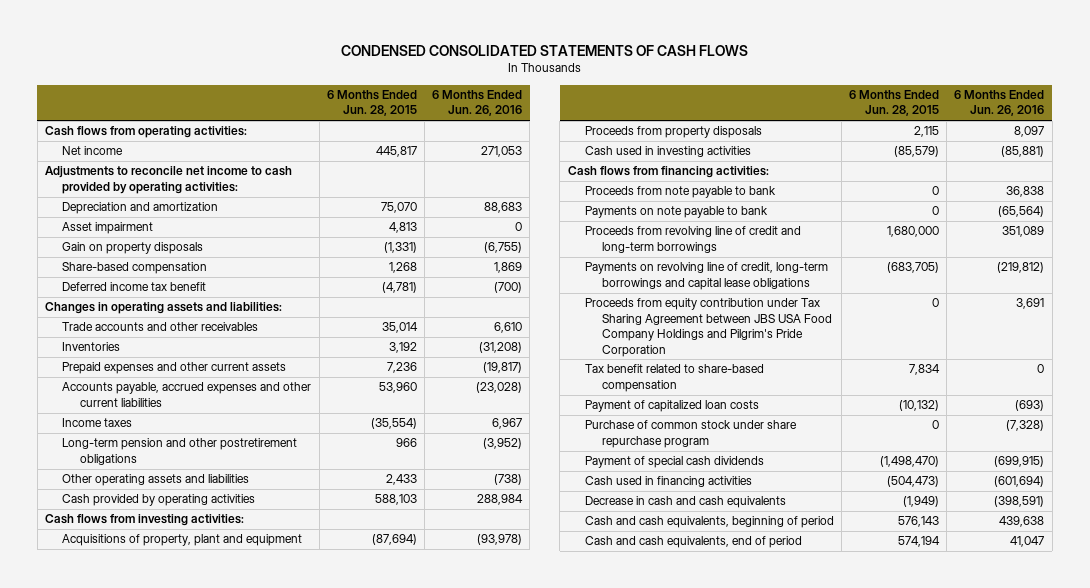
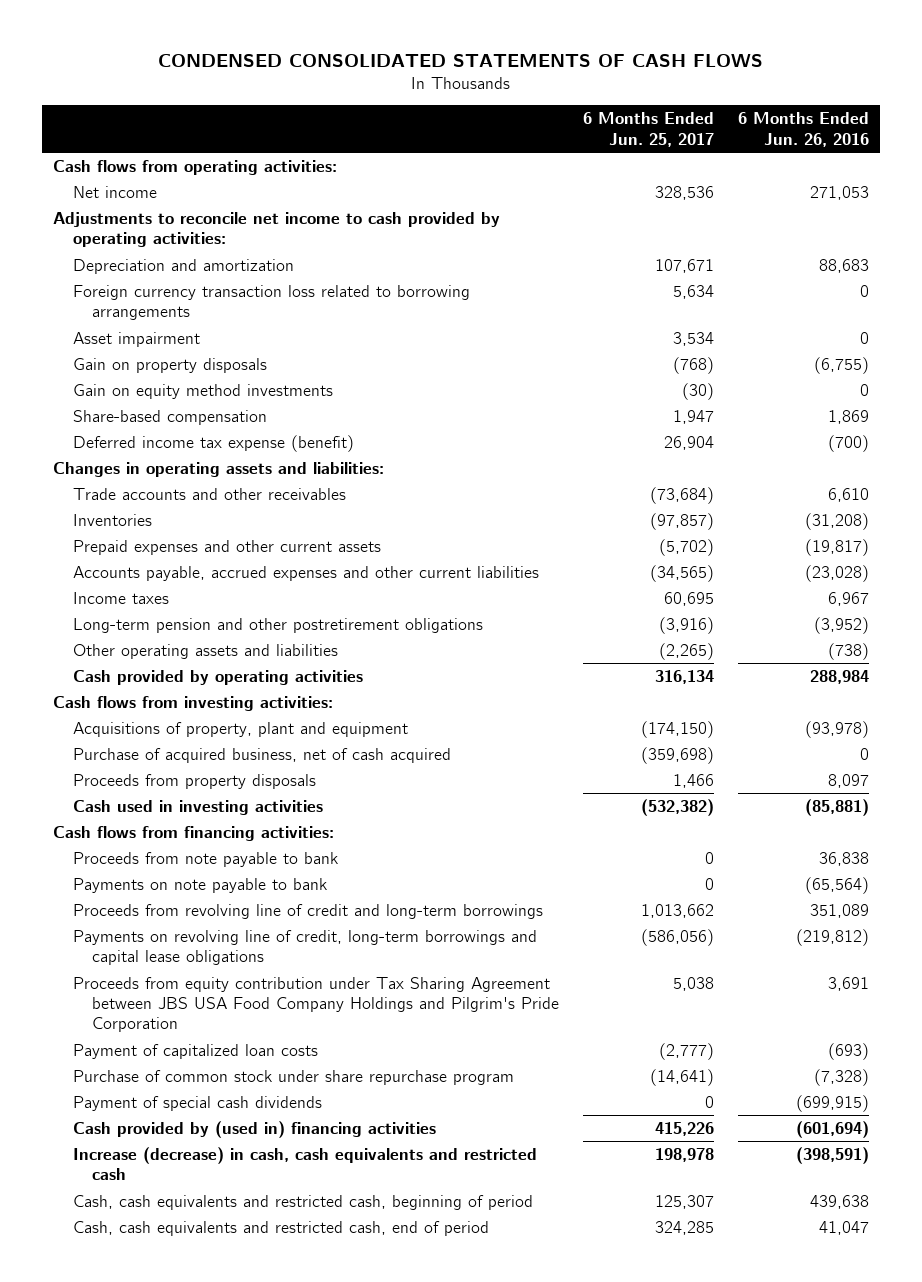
- | 6 Months Ended Jun. 28, 2015 | 6 Months Ended Jun. 26, 2016
+ | 6 Months Ended Jun. 25, 2017 | 6 Months Ended Jun. 26, 2016
+ Foreign currency transaction loss related to borrowing arrangements | 5,634 | 0
+ Gain on equity method investments | (30) | 0
- Deferred income tax benefit | (4,781) | (700)
+ Deferred income tax expense (benefit) | 26,904 | (700)
+ Purchase of acquired business, net of cash acquired | (359,698) | 0
- Tax benefit related to share-based compensation | 7,834 | 0
- Cash used in financing activities | (504,473) | (601,694)
- Decrease in cash and cash equivalents | (1,949) | (398,591)
- Cash and cash equivalents, beginning of period | 576,143 | 439,638
- Cash and cash equivalents, end of period | 574,194 | 41,047
+ Cash provided by (used in) financing activities | 415,226 | (601,694)
+ Increase (decrease) in cash, cash equivalents and restricted cash | 198,978 | (398,591)
+ Cash, cash equivalents and restricted cash, beginning of period | 125,307 | 439,638
+ Cash, cash equivalents and restricted cash, end of period | 324,285 | 41,047

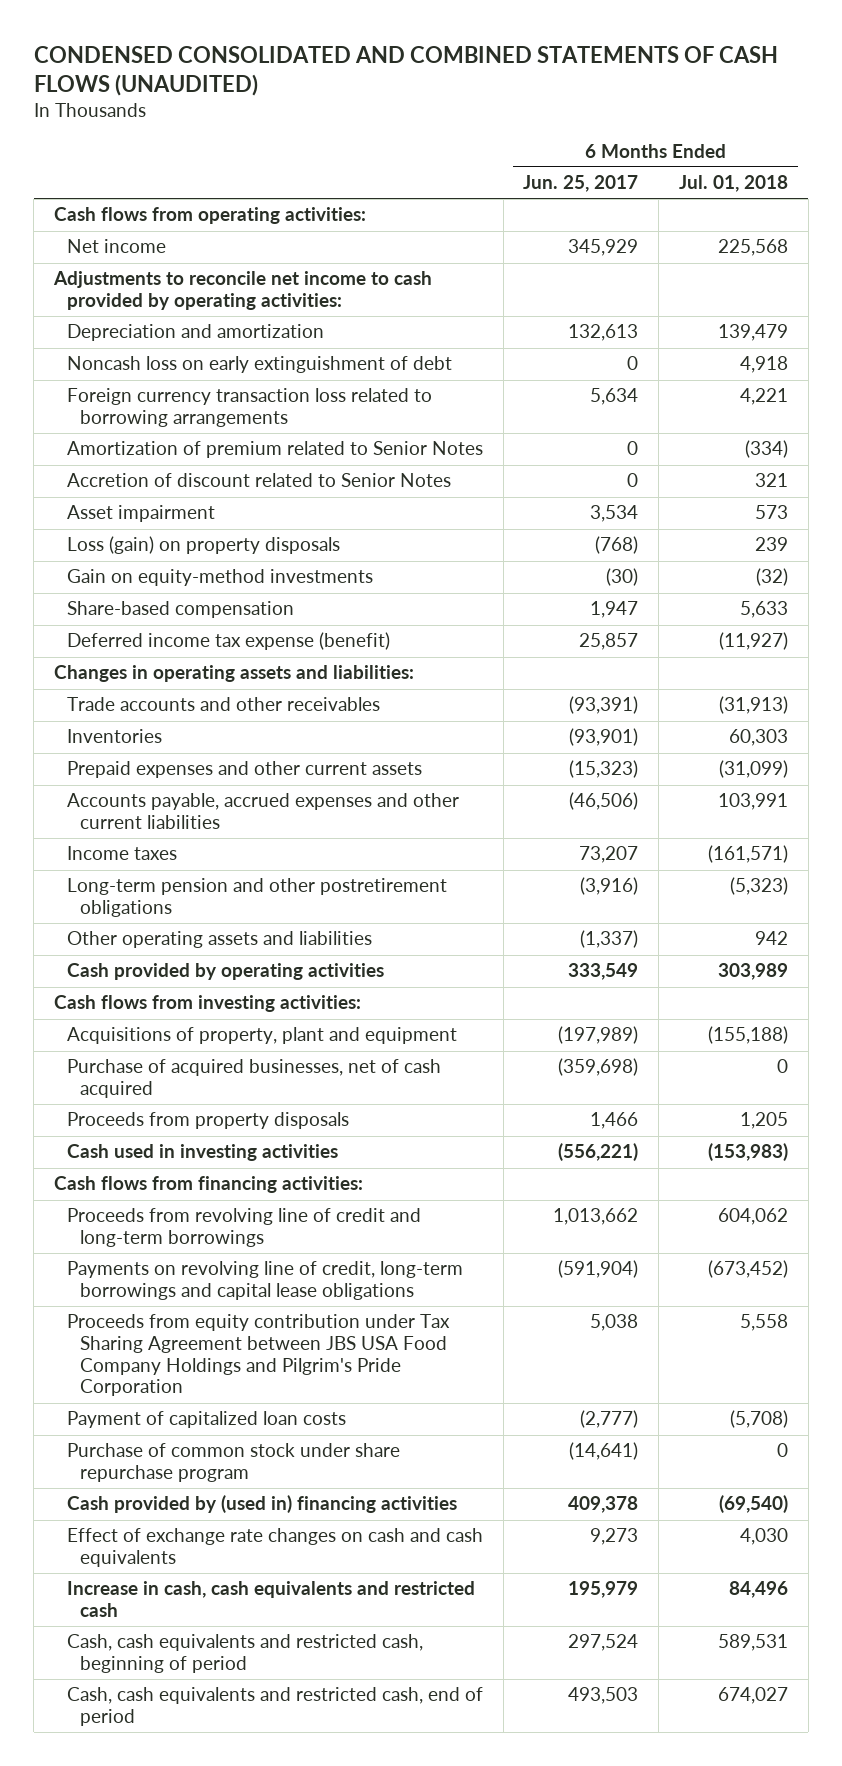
- CONDENSED CONSOLIDATED STATEMENTS OF CASH FLOWS
+ CONDENSED CONSOLIDATED AND COMBINED STATEMENTS OF CASH FLOWS (UNAUDITED)
- | 6 Months Ended Jun. 25, 2017 | 6 Months Ended Jun. 26, 2016
+ | 6 Months Ended Jun. 25, 2017 | 6 Months Ended Jul. 01, 2018
- Net income | 328,536 | 271,053
+ Net income | 345,929 | 225,568
- Depreciation and amortization | 107,671 | 88,683
+ Depreciation and amortization | 132,613 | 139,479
+ Noncash loss on early extinguishment of debt | 0 | 4,918
+ Amortization of premium related to Senior Notes | 0 | (334)
+ Accretion of discount related to Senior Notes | 0 | 321
- Gain on property disposals | (768) | (6,755)
- Gain on equity method investments | (30) | 0
+ Loss (gain) on property disposals | (768) | 239
+ Gain on equity-method investments | (30) | (32)
- Deferred income tax expense (benefit) | 26,904 | (700)
+ Deferred income tax expense (benefit) | 25,857 | (11,927)
- Trade accounts and other receivables | (73,684) | 6,610
- Inventories | (97,857) | (31,208)
- Prepaid expenses and other current assets | (5,702) | (19,817)
- Accounts payable, accrued expenses and other current liabilities | (34,565) | (23,028)
- Income taxes | 60,695 | 6,967
+ Trade accounts and other receivables | (93,391) | (31,913)
+ Inventories | (93,901) | 60,303
+ Prepaid expenses and other current assets | (15,323) | (31,099)
+ Accounts payable, accrued expenses and other current liabilities | (46,506) | 103,991
+ Income taxes | 73,207 | (161,571)
- Other operating assets and liabilities | (2,265) | (738)
- Cash provided by operating activities | 316,134 | 288,984
+ Other operating assets and liabilities | (1,337) | 942
+ Cash provided by operating activities | 333,549 | 303,989
- Acquisitions of property, plant and equipment | (174,150) | (93,978)
- Purchase of acquired business, net of cash acquired | (359,698) | 0
+ Acquisitions of property, plant and equipment | (197,989) | (155,188)
+ Purchase of acquired businesses, net of cash acquired | (359,698) | 0
- Cash used in investing activities | (532,382) | (85,881)
+ Cash used in investing activities | (556,221) | (153,983)
- Proceeds from note payable to bank | 0 | 36,838
- Payments on note payable to bank | 0 | (65,564)
- Payments on revolving line of credit, long-term borrowings and capital lease obligations | (586,056) | (219,812)
+ Payments on revolving line of credit, long-term borrowings and capital lease obligations | (591,904) | (673,452)
- Payment of special cash dividends | 0 | (699,915)
- Cash provided by (used in) financing activities | 415,226 | (601,694)
- Increase (decrease) in cash, cash equivalents and restricted cash | 198,978 | (398,591)
- Cash, cash equivalents and restricted cash, beginning of period | 125,307 | 439,638
- Cash, cash equivalents and restricted cash, end of period | 324,285 | 41,047
+ Cash provided by (used in) financing activities | 409,378 | (69,540)
+ Effect of exchange rate changes on cash and cash equivalents | 9,273 | 4,030
+ Increase in cash, cash equivalents and restricted cash | 195,979 | 84,496
+ Cash, cash equivalents and restricted cash, beginning of period | 297,524 | 589,531
+ Cash, cash equivalents and restricted cash, end of period | 493,503 | 674,027

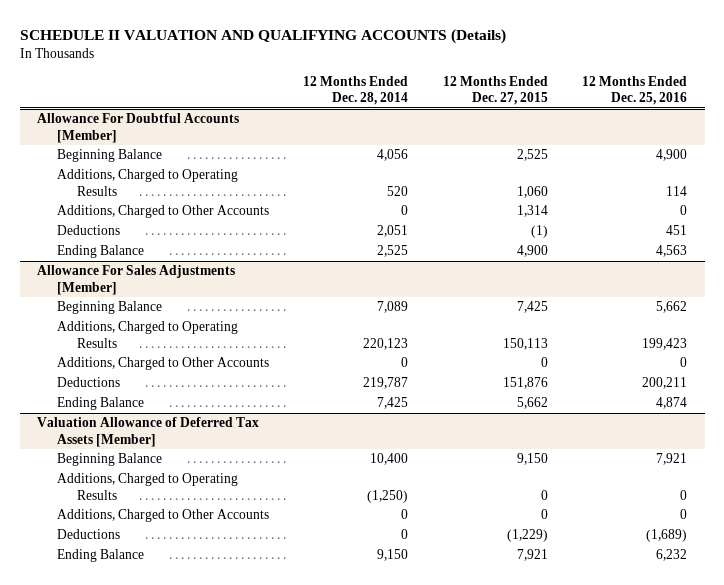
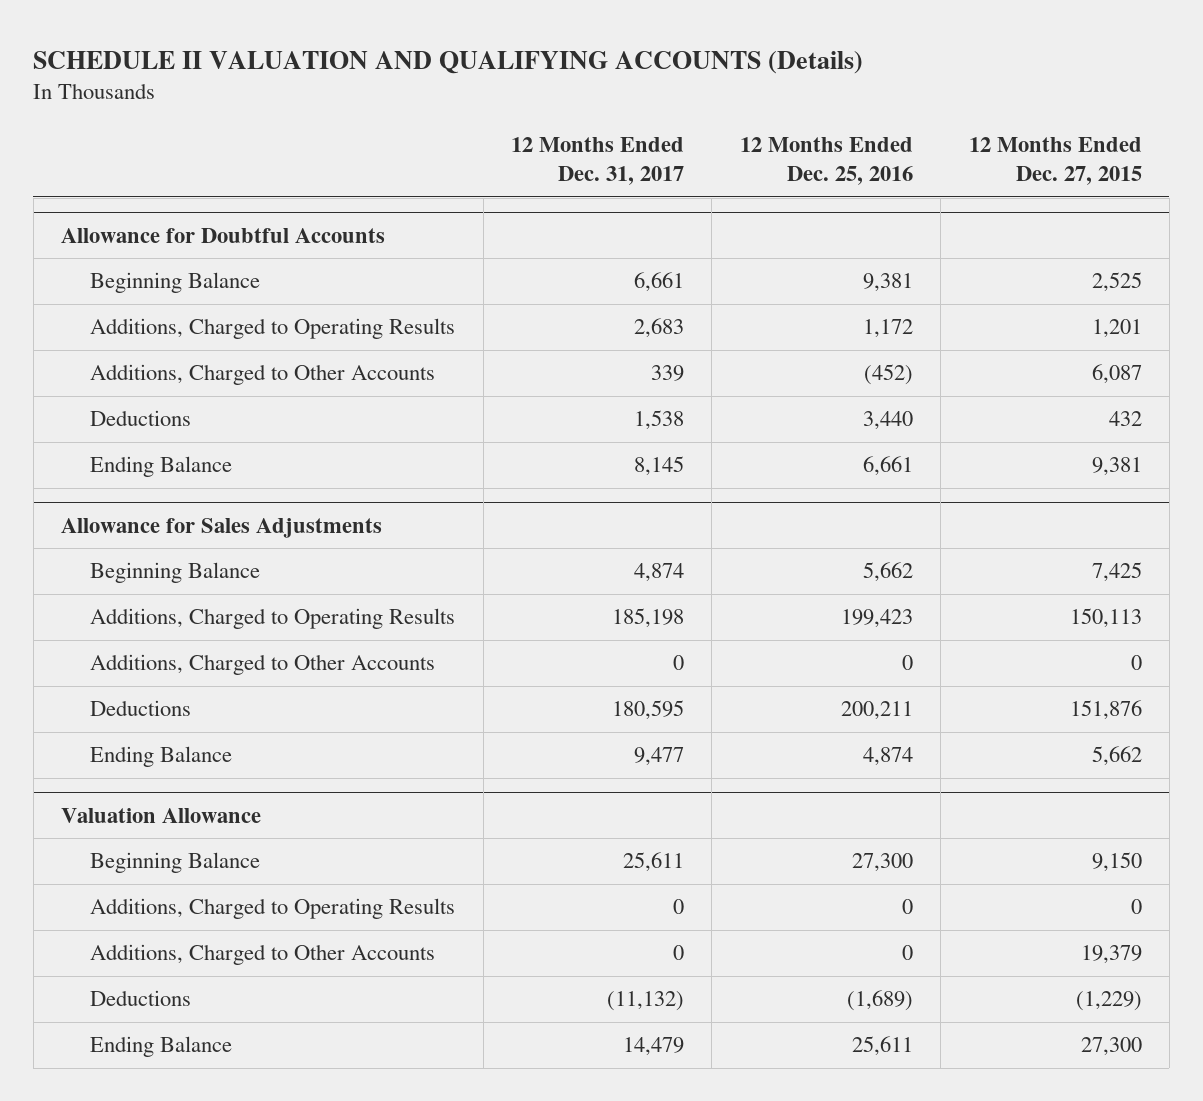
- | 12 Months Ended Dec. 28, 2014 | 12 Months Ended Dec. 27, 2015 | 12 Months Ended Dec. 25, 2016
+ | 12 Months Ended Dec. 31, 2017 | 12 Months Ended Dec. 25, 2016 | 12 Months Ended Dec. 27, 2015
- Allowance For Doubtful Accounts [Member]
- Beginning Balance | 4,056 | 2,525 | 4,900
- Additions, Charged to Operating Results | 520 | 1,060 | 114
- Additions, Charged to Other Accounts | 0 | 1,314 | 0
- Deductions | 2,051 | (1) | 451
- Ending Balance | 2,525 | 4,900 | 4,563
- Allowance For Sales Adjustments [Member]
+ Allowance for Doubtful Accounts
+ Beginning Balance | 6,661 | 9,381 | 2,525
+ Additions, Charged to Operating Results | 2,683 | 1,172 | 1,201
+ Additions, Charged to Other Accounts | 339 | (452) | 6,087
+ Deductions | 1,538 | 3,440 | 432
+ Ending Balance | 8,145 | 6,661 | 9,381
+ Allowance for Sales Adjustments
- Valuation Allowance of Deferred Tax Assets [Member]
- Beginning Balance | 10,400 | 9,150 | 7,921
+ Valuation Allowance
+ Beginning Balance | 25,611 | 27,300 | 9,150
- Additions, Charged to Other Accounts | 0 | 0 | 0
+ Additions, Charged to Other Accounts | 0 | 0 | 19,379
- Ending Balance | 9,150 | 7,921 | 6,232
+ Ending Balance | 14,479 | 25,611 | 27,300

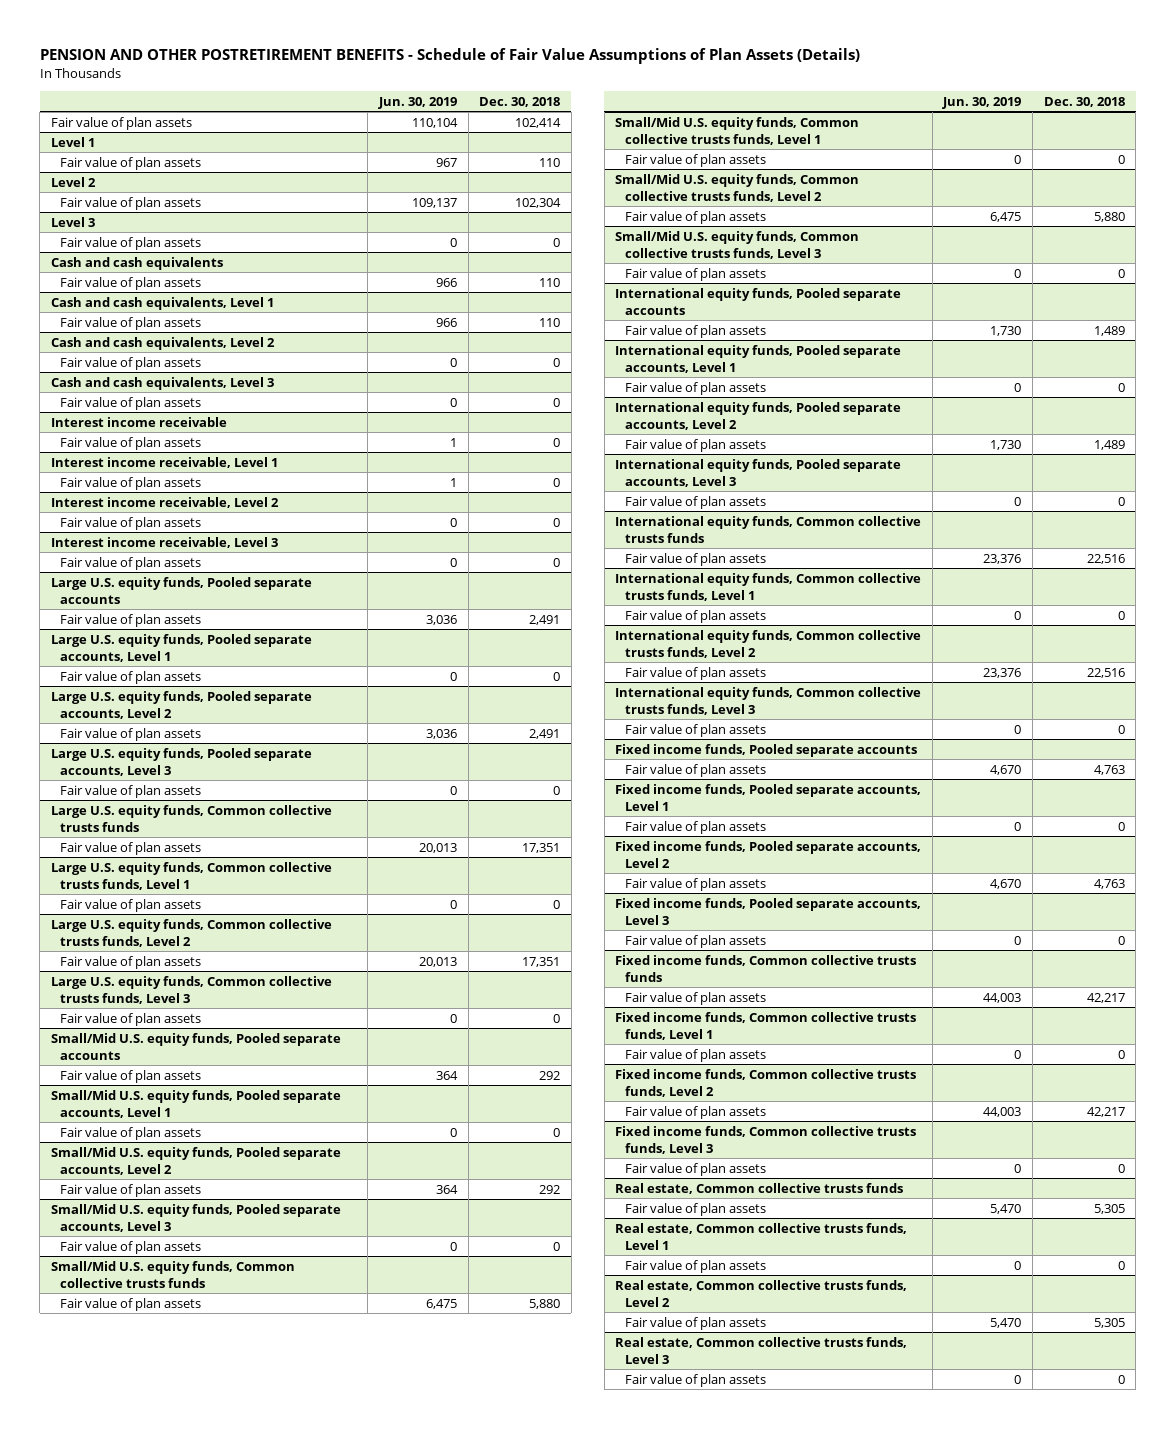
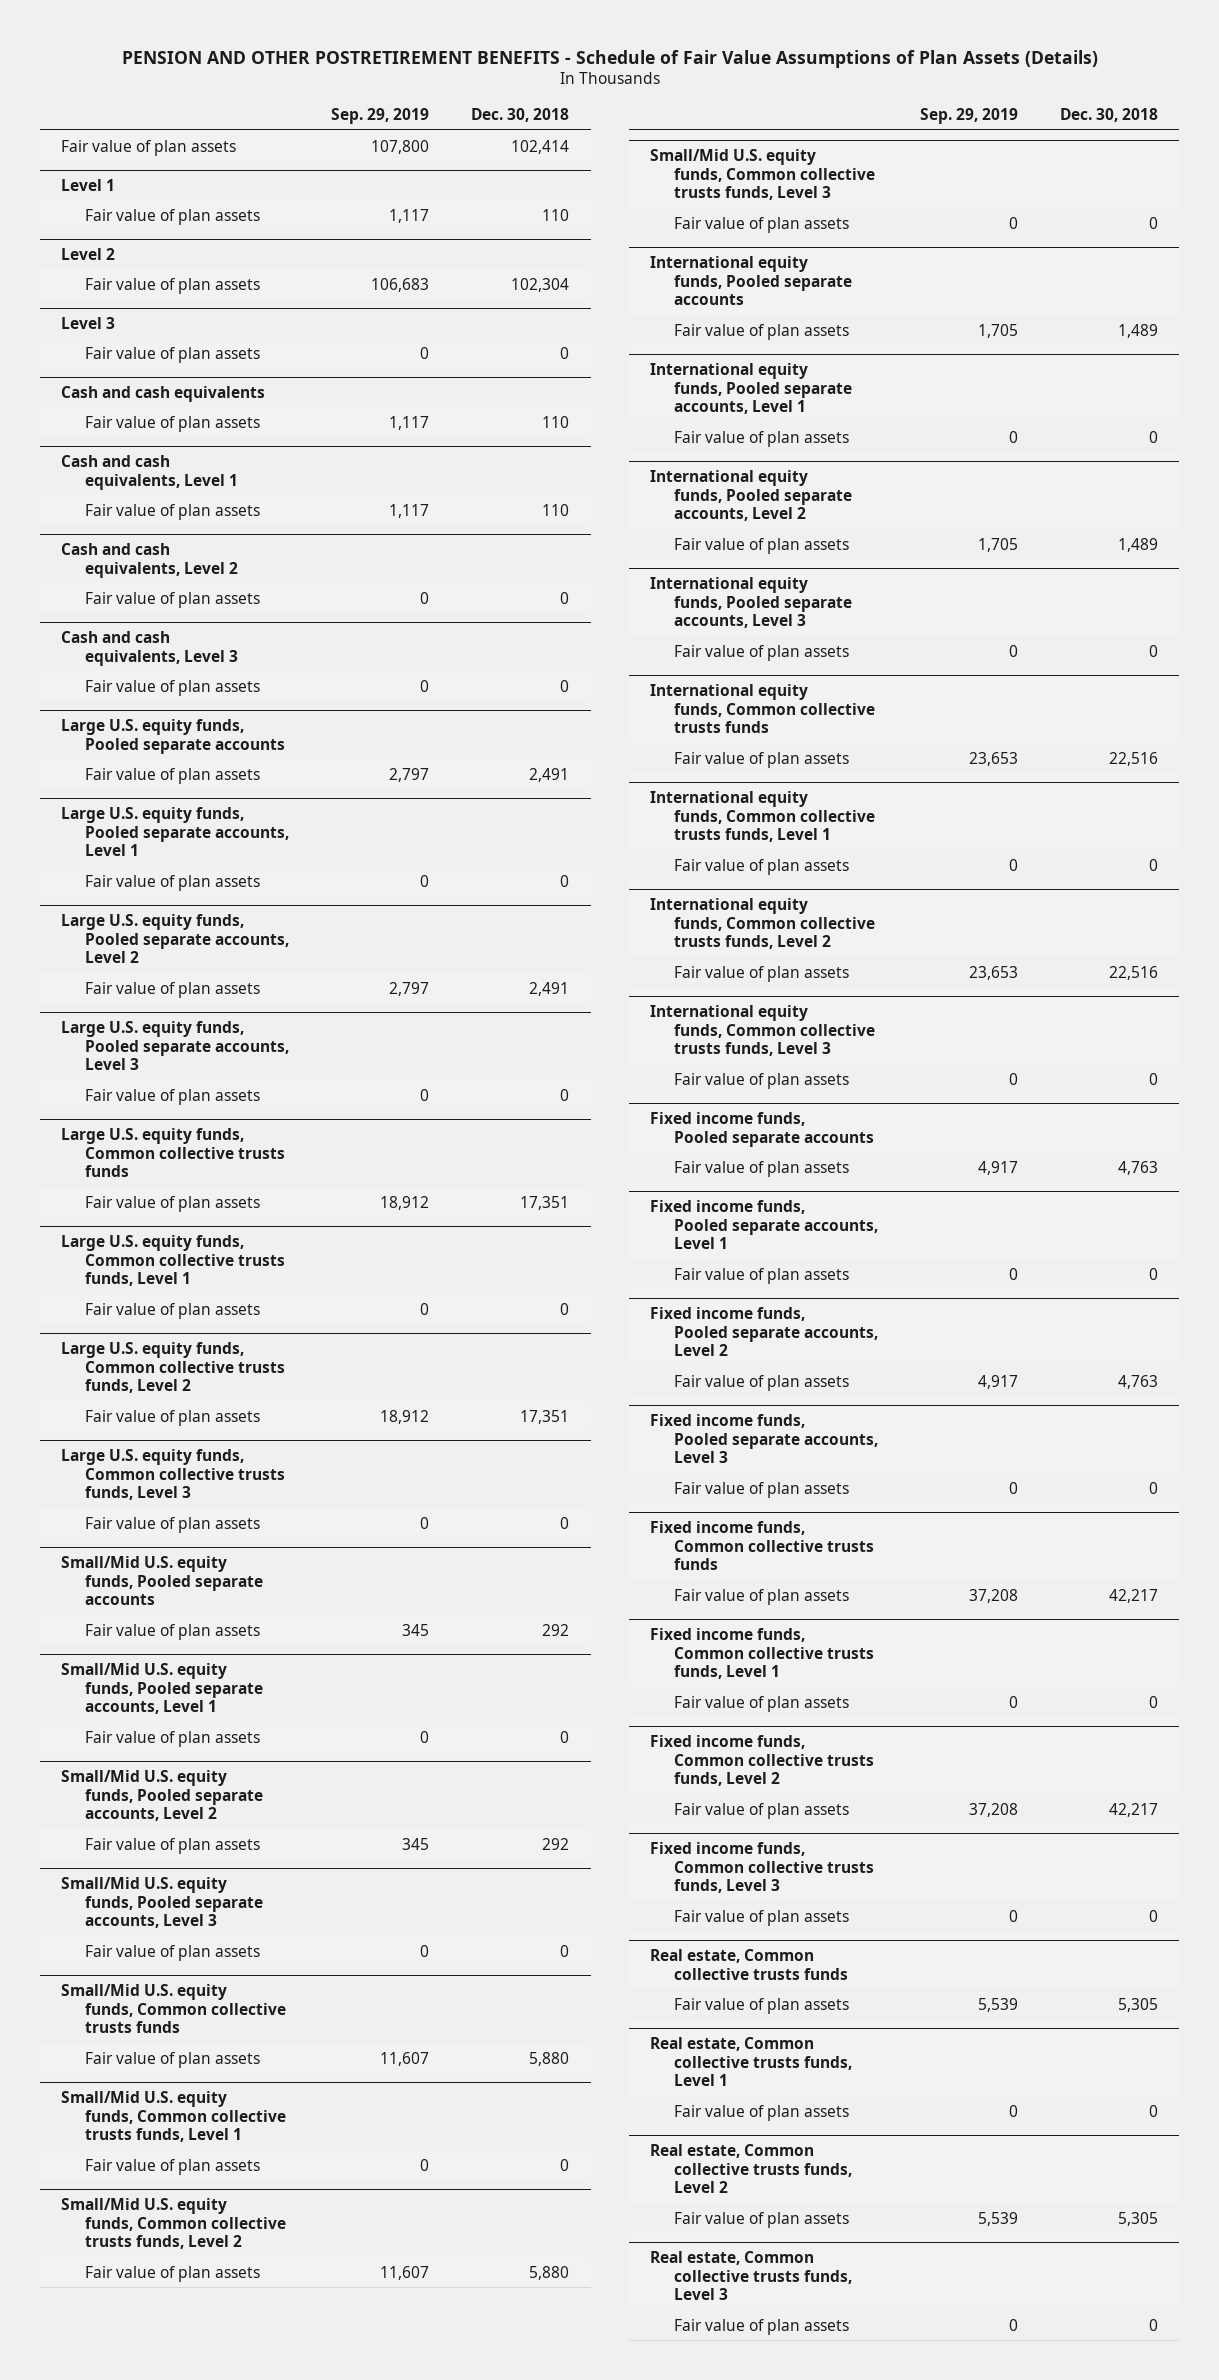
- | Jun. 30, 2019 | Dec. 30, 2018
+ | Sep. 29, 2019 | Dec. 30, 2018
- Interest income receivable
- Fair value of plan assets | 1 | 0
- Interest income receivable, Level 1
- Fair value of plan assets | 1 | 0
- Interest income receivable, Level 2
- Fair value of plan assets | 0 | 0
- Interest income receivable, Level 3
- Fair value of plan assets | 0 | 0

